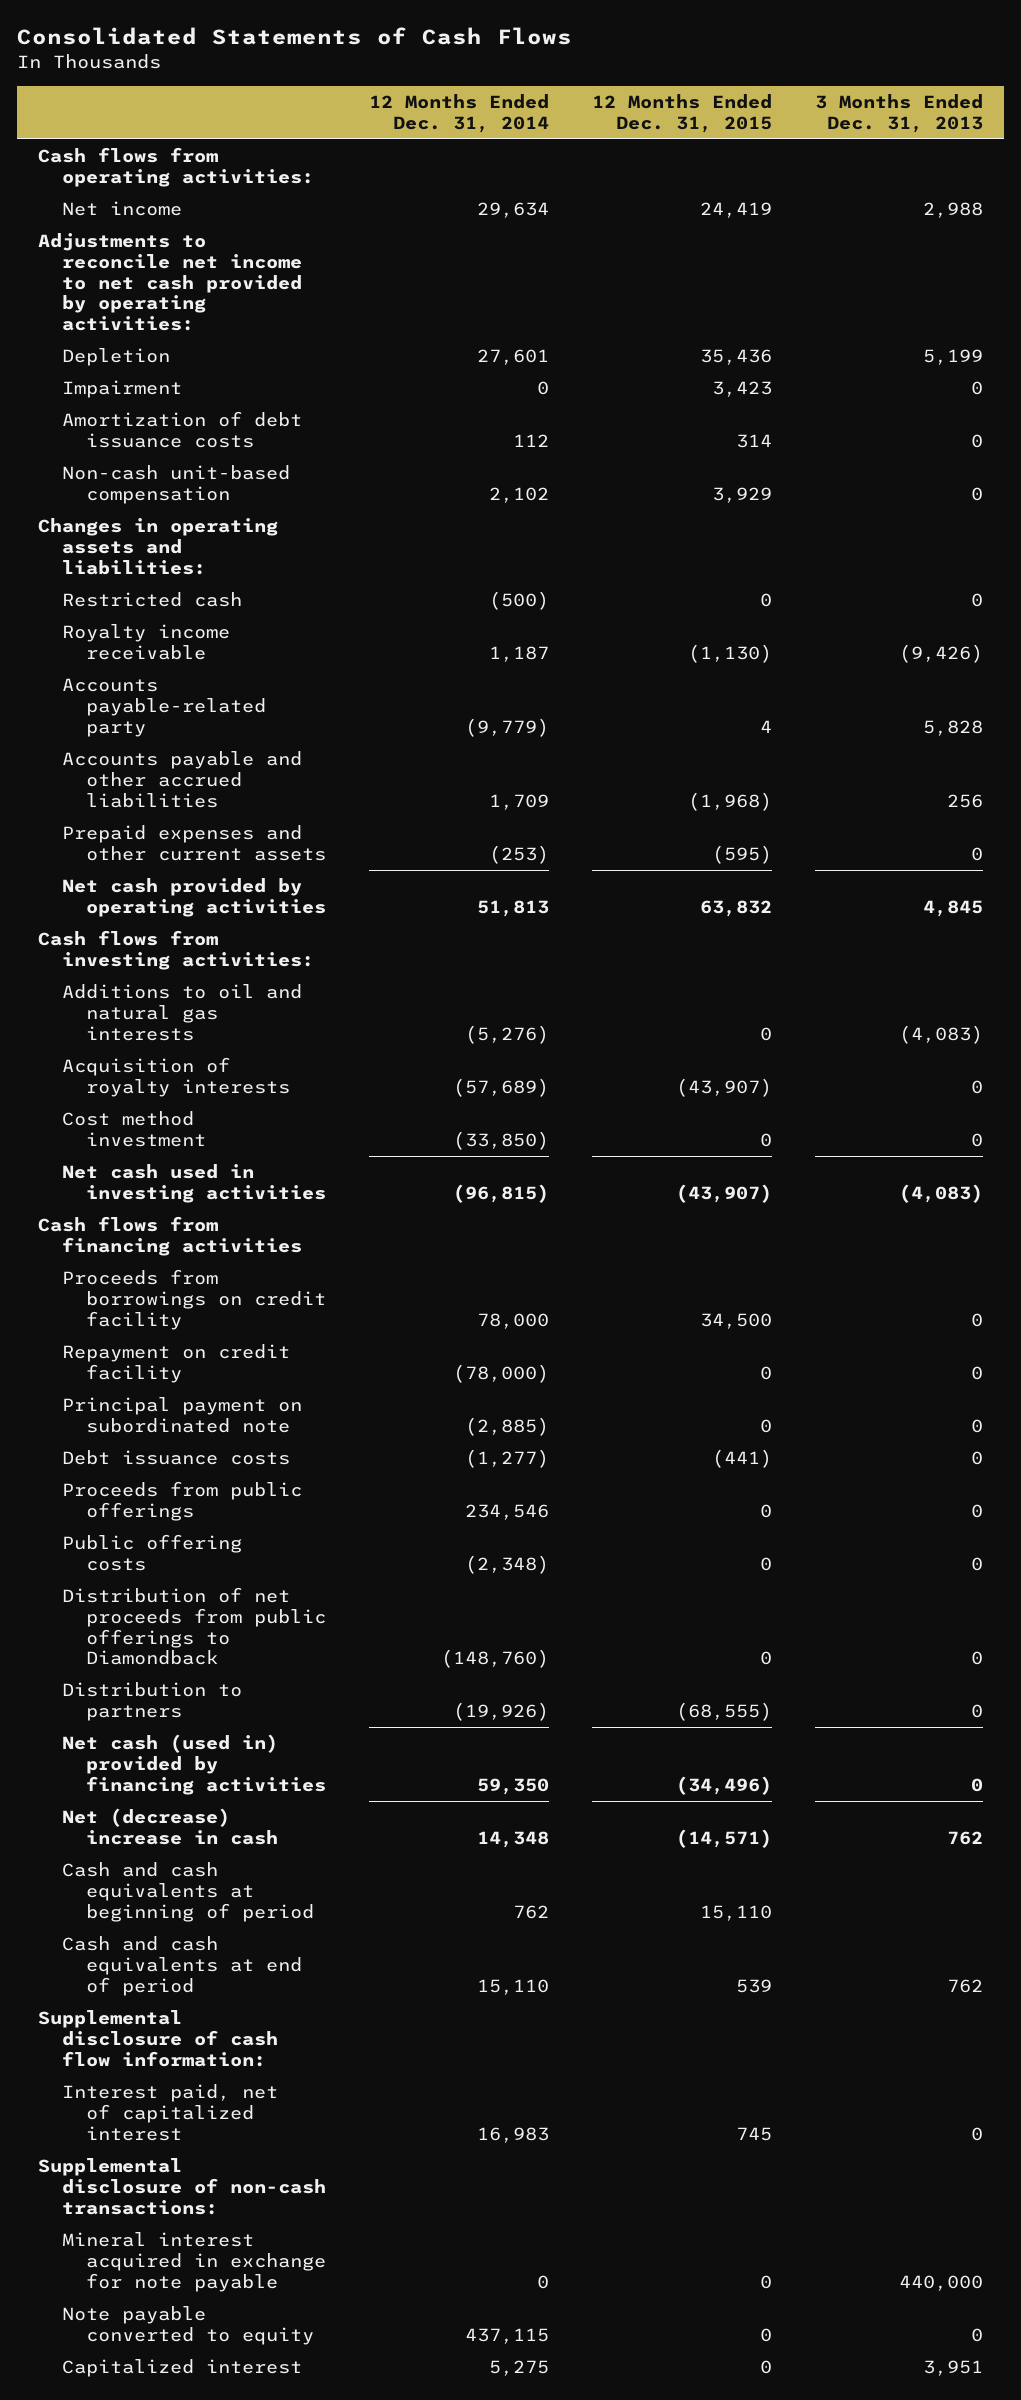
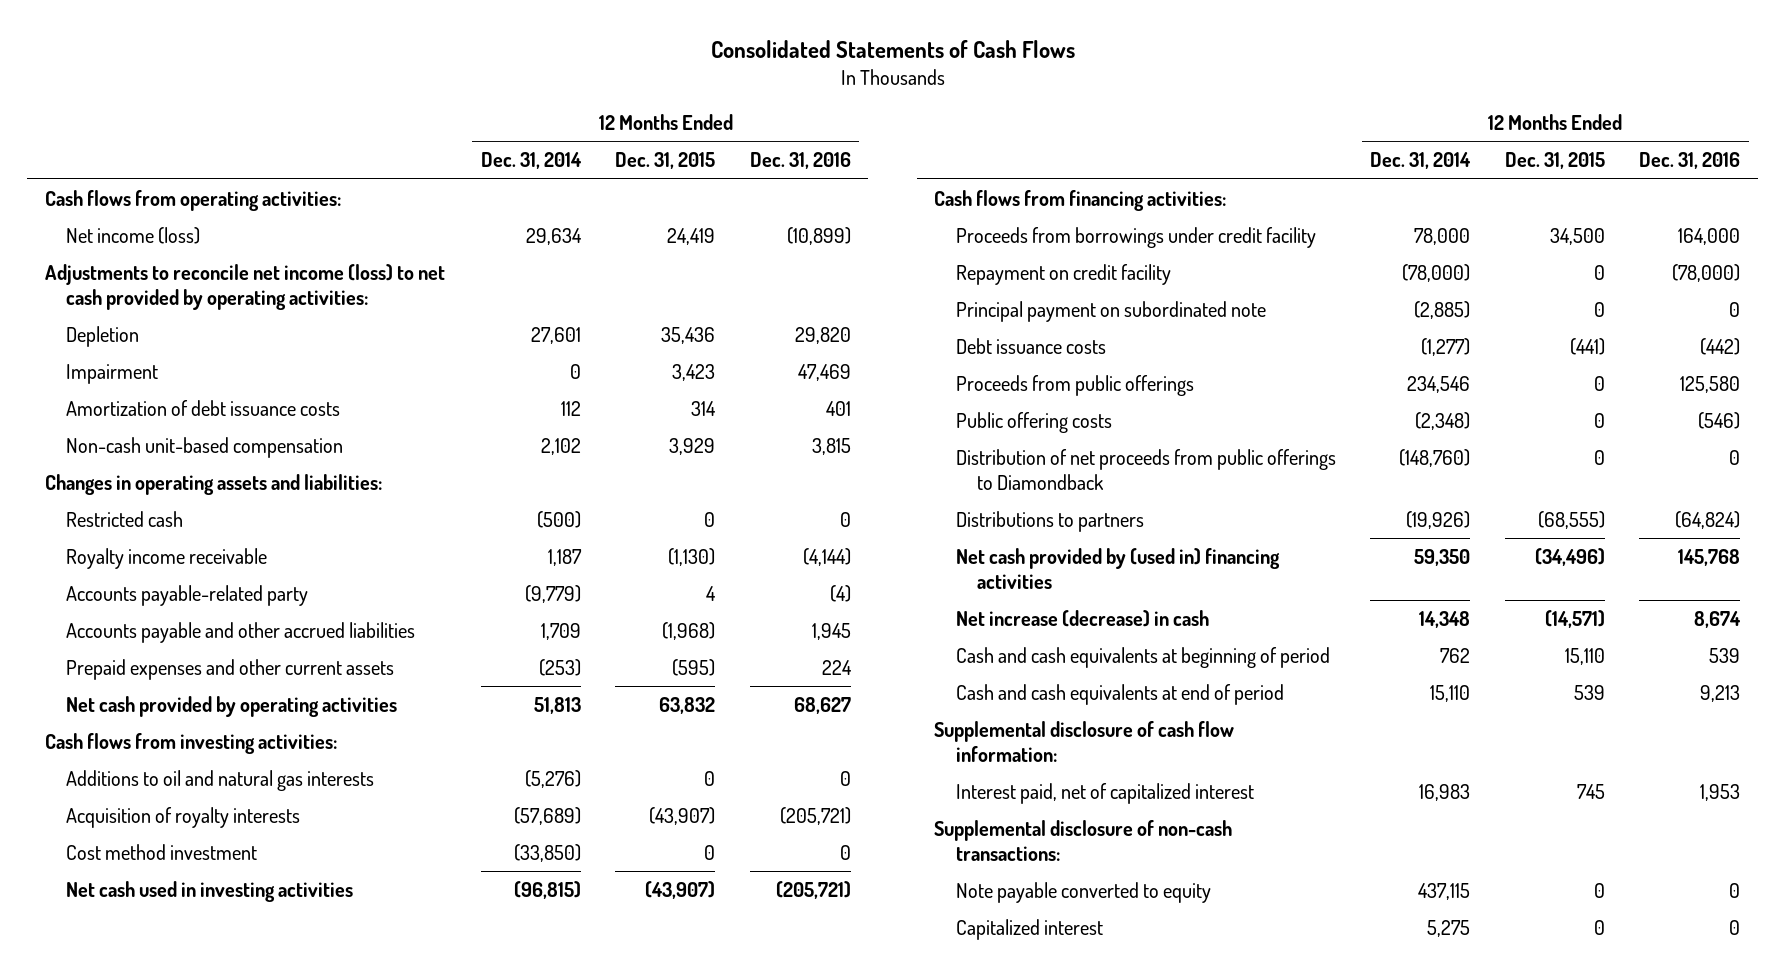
- | 12 Months Ended Dec. 31, 2014 | 12 Months Ended Dec. 31, 2015 | 3 Months Ended Dec. 31, 2013
+ | 12 Months Ended Dec. 31, 2014 | 12 Months Ended Dec. 31, 2015 | 12 Months Ended Dec. 31, 2016
- Net income | 29,634 | 24,419 | 2,988
- Adjustments to reconcile net income to net cash provided by operating activities:
+ Net income (loss) | 29,634 | 24,419 | (10,899)
+ Adjustments to reconcile net income (loss) to net cash provided by operating activities:
- Cash flows from financing activities
- Proceeds from borrowings on credit facility | 78,000 | 34,500 | 0
+ Cash flows from financing activities:
+ Proceeds from borrowings under credit facility | 78,000 | 34,500 | 164,000
- Distribution to partners | (19,926) | (68,555) | 0
- Net cash (used in) provided by financing activities | 59,350 | (34,496) | 0
- Net (decrease) increase in cash | 14,348 | (14,571) | 762
+ Distributions to partners | (19,926) | (68,555) | (64,824)
+ Net cash provided by (used in) financing activities | 59,350 | (34,496) | 145,768
+ Net increase (decrease) in cash | 14,348 | (14,571) | 8,674
- Mineral interest acquired in exchange for note payable | 0 | 0 | 440,000

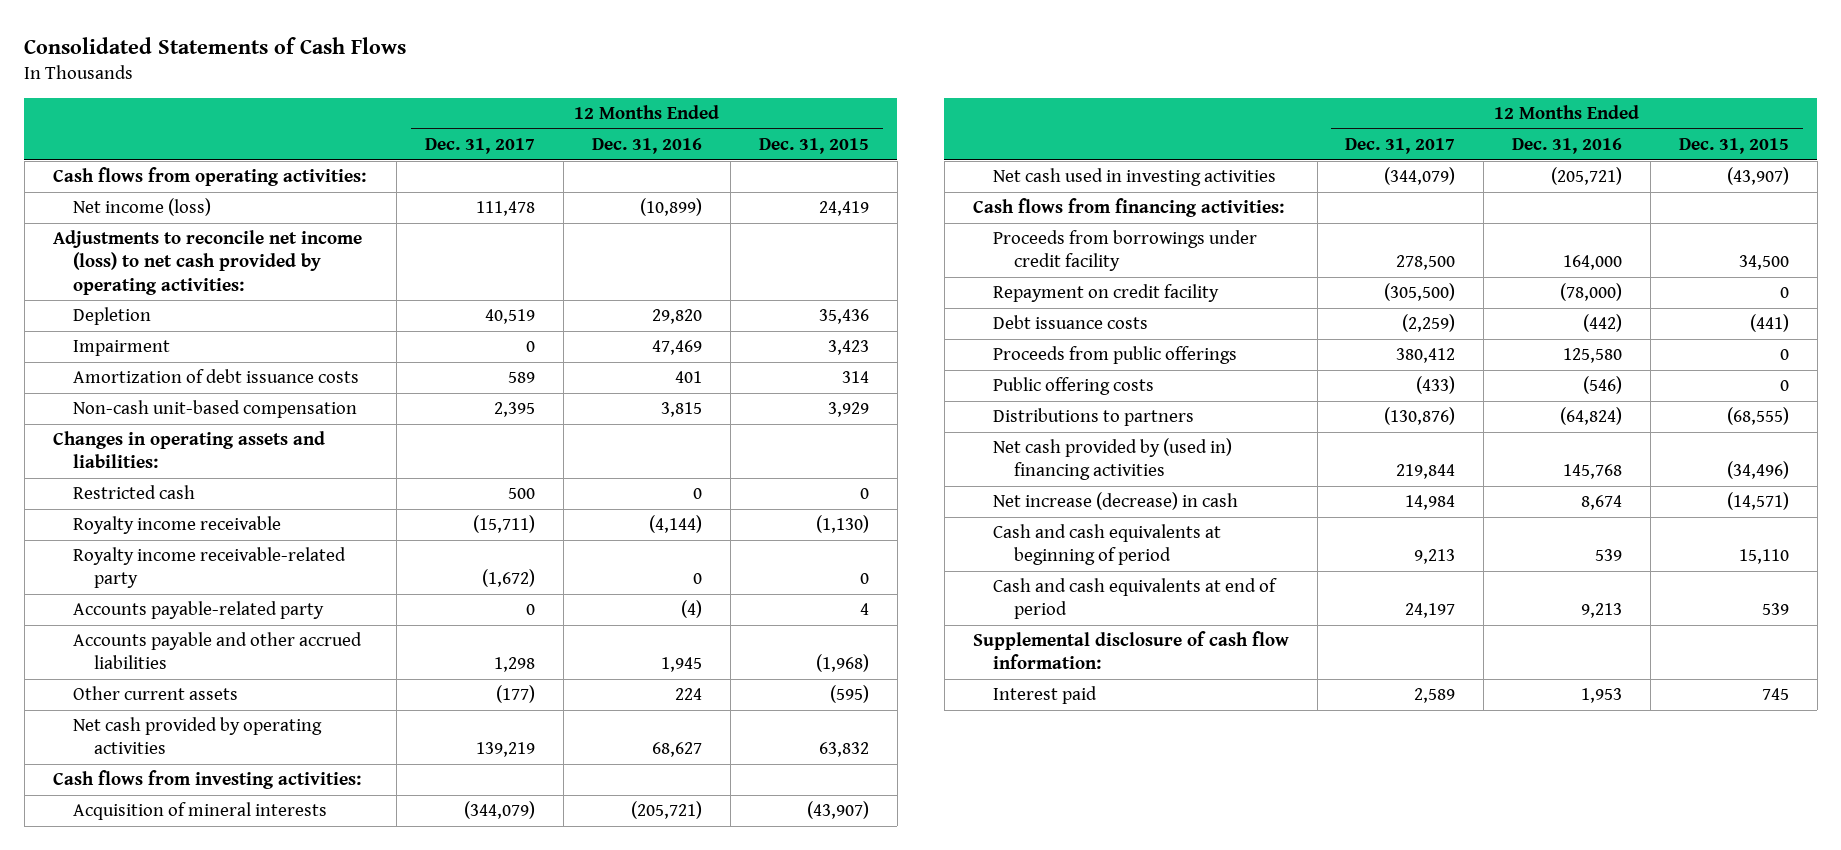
- | 12 Months Ended Dec. 31, 2014 | 12 Months Ended Dec. 31, 2015 | 12 Months Ended Dec. 31, 2016
+ | 12 Months Ended Dec. 31, 2017 | 12 Months Ended Dec. 31, 2016 | 12 Months Ended Dec. 31, 2015
+ Royalty income receivable-related party | (1,672) | 0 | 0
- Prepaid expenses and other current assets | (253) | (595) | 224
+ Other current assets | (177) | 224 | (595)
- Additions to oil and natural gas interests | (5,276) | 0 | 0
- Acquisition of royalty interests | (57,689) | (43,907) | (205,721)
- Cost method investment | (33,850) | 0 | 0
+ Acquisition of mineral interests | (344,079) | (205,721) | (43,907)
- Principal payment on subordinated note | (2,885) | 0 | 0
- Distribution of net proceeds from public offerings to Diamondback | (148,760) | 0 | 0
- Interest paid, net of capitalized interest | 16,983 | 745 | 1,953
- Supplemental disclosure of non-cash transactions:
- Note payable converted to equity | 437,115 | 0 | 0
- Capitalized interest | 5,275 | 0 | 0
+ Interest paid | 2,589 | 1,953 | 745

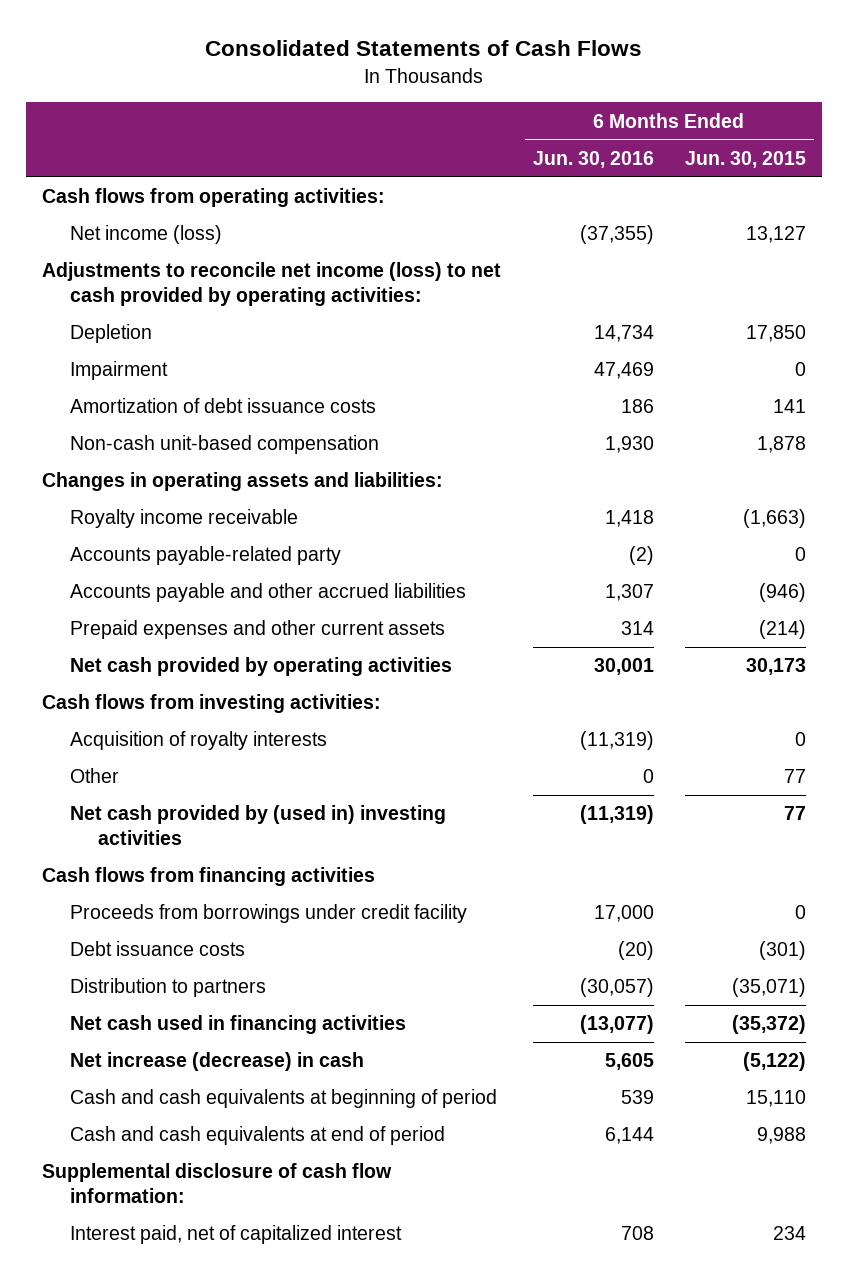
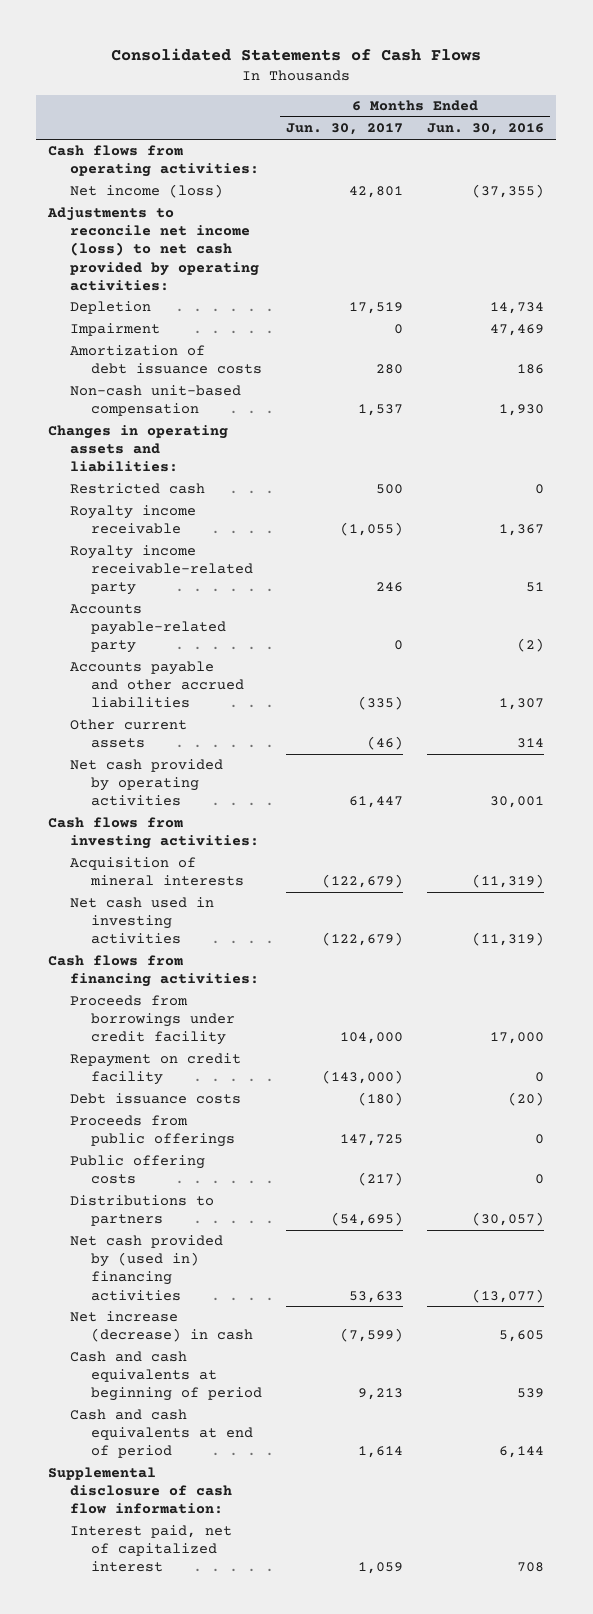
- | 6 Months Ended Jun. 30, 2016 | 6 Months Ended Jun. 30, 2015
+ | 6 Months Ended Jun. 30, 2017 | 6 Months Ended Jun. 30, 2016
- Royalty income receivable | 1,418 | (1,663)
+ Restricted cash | 500 | 0
+ Royalty income receivable | (1,055) | 1,367
+ Royalty income receivable-related party | 246 | 51
- Prepaid expenses and other current assets | 314 | (214)
+ Other current assets | (46) | 314
- Acquisition of royalty interests | (11,319) | 0
- Other | 0 | 77
- Net cash provided by (used in) investing activities | (11,319) | 77
- Cash flows from financing activities
+ Acquisition of mineral interests | (122,679) | (11,319)
+ Net cash used in investing activities | (122,679) | (11,319)
+ Cash flows from financing activities:
+ Repayment on credit facility | (143,000) | 0
- Distribution to partners | (30,057) | (35,071)
- Net cash used in financing activities | (13,077) | (35,372)
+ Proceeds from public offerings | 147,725 | 0
+ Public offering costs | (217) | 0
+ Distributions to partners | (54,695) | (30,057)
+ Net cash provided by (used in) financing activities | 53,633 | (13,077)

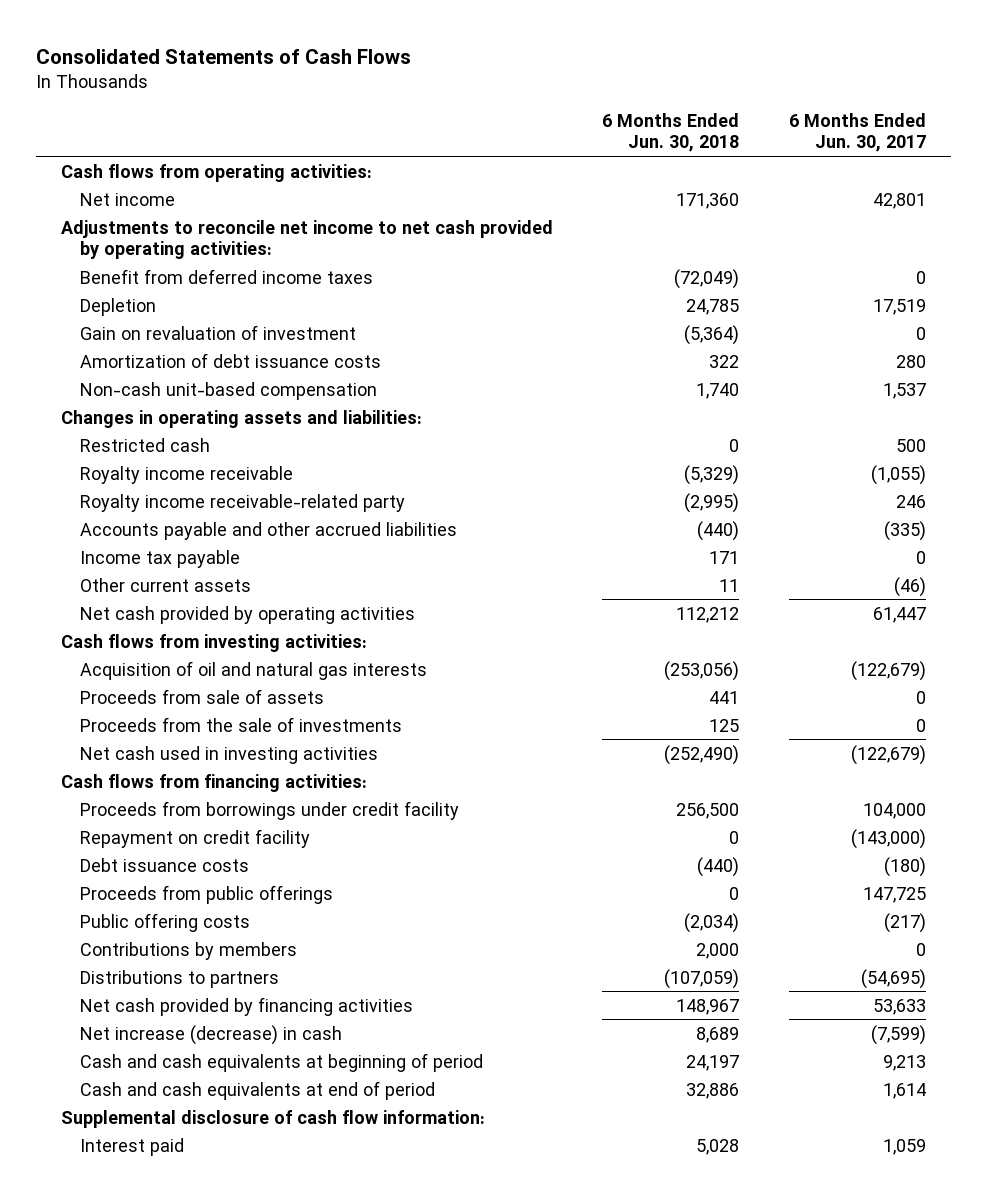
- | 6 Months Ended Jun. 30, 2017 | 6 Months Ended Jun. 30, 2016
+ | 6 Months Ended Jun. 30, 2018 | 6 Months Ended Jun. 30, 2017
- Net income (loss) | 42,801 | (37,355)
- Adjustments to reconcile net income (loss) to net cash provided by operating activities:
+ Net income | 171,360 | 42,801
+ Adjustments to reconcile net income to net cash provided by operating activities:
+ Benefit from deferred income taxes | (72,049) | 0
- Impairment | 0 | 47,469
+ Gain on revaluation of investment | (5,364) | 0
- Accounts payable-related party | 0 | (2)
+ Income tax payable | 171 | 0
- Acquisition of mineral interests | (122,679) | (11,319)
+ Acquisition of oil and natural gas interests | (253,056) | (122,679)
+ Proceeds from sale of assets | 441 | 0
+ Proceeds from the sale of investments | 125 | 0
+ Contributions by members | 2,000 | 0
- Net cash provided by (used in) financing activities | 53,633 | (13,077)
+ Net cash provided by financing activities | 148,967 | 53,633
- Interest paid, net of capitalized interest | 1,059 | 708
+ Interest paid | 5,028 | 1,059

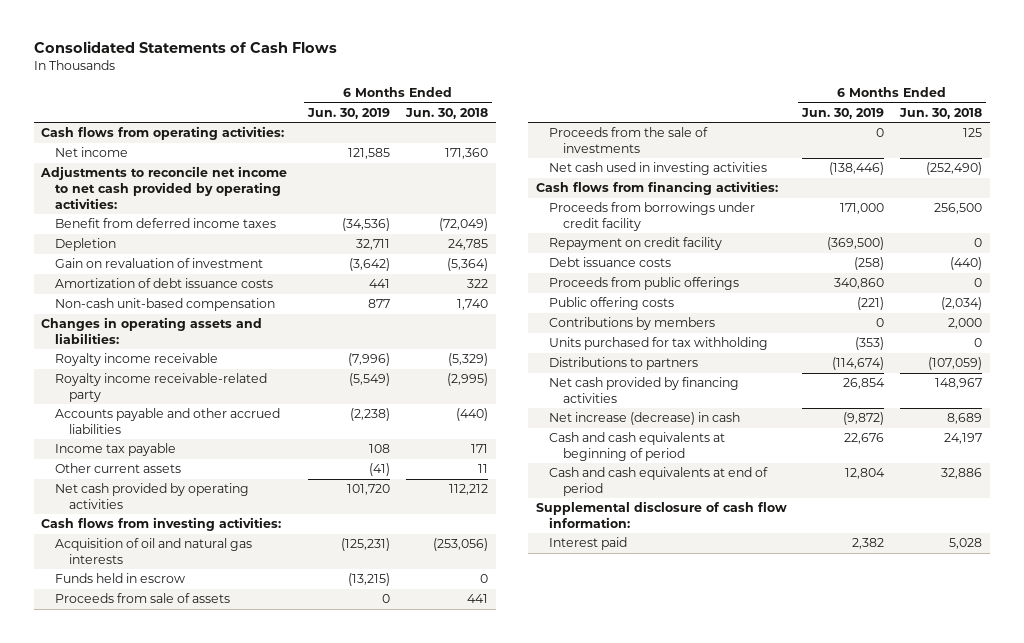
- | 6 Months Ended Jun. 30, 2018 | 6 Months Ended Jun. 30, 2017
+ | 6 Months Ended Jun. 30, 2019 | 6 Months Ended Jun. 30, 2018
- Restricted cash | 0 | 500
+ Funds held in escrow | (13,215) | 0
+ Units purchased for tax withholding | (353) | 0

